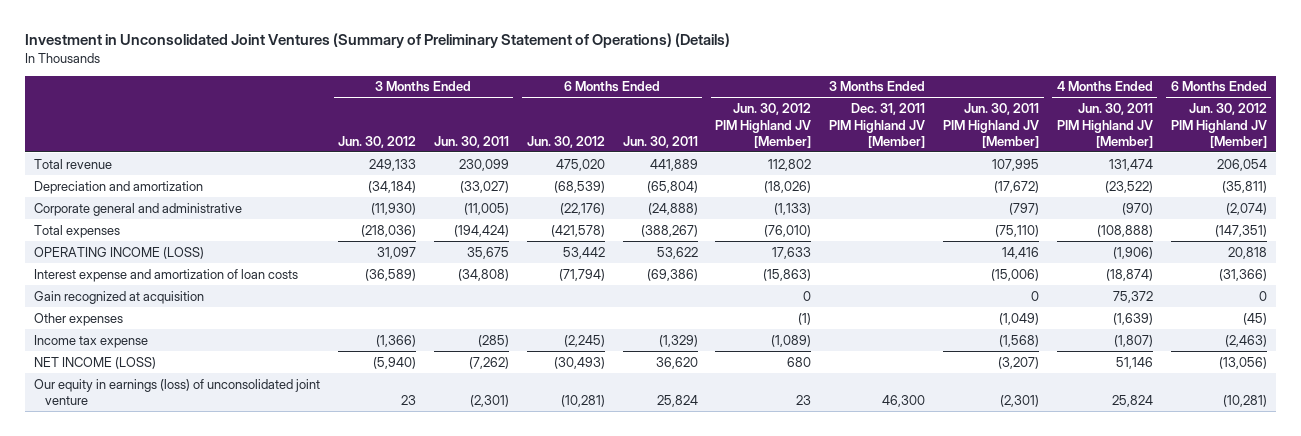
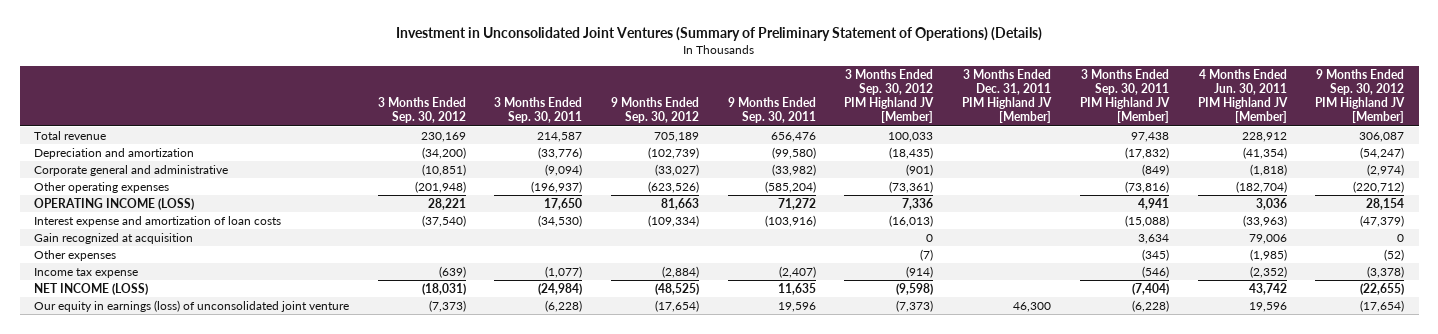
- | 3 Months Ended Jun. 30, 2012 | 3 Months Ended Jun. 30, 2011 | 6 Months Ended Jun. 30, 2012 | 6 Months Ended Jun. 30, 2011 | 3 Months Ended Jun. 30, 2012 PIM Highland JV [Member] | 3 Months Ended Dec. 31, 2011 PIM Highland JV [Member] | 3 Months Ended Jun. 30, 2011 PIM Highland JV [Member] | 4 Months Ended Jun. 30, 2011 PIM Highland JV [Member] | 6 Months Ended Jun. 30, 2012 PIM Highland JV [Member]
+ | 3 Months Ended Sep. 30, 2012 | 3 Months Ended Sep. 30, 2011 | 9 Months Ended Sep. 30, 2012 | 9 Months Ended Sep. 30, 2011 | 3 Months Ended Sep. 30, 2012 PIM Highland JV [Member] | 3 Months Ended Dec. 31, 2011 PIM Highland JV [Member] | 3 Months Ended Sep. 30, 2011 PIM Highland JV [Member] | 4 Months Ended Jun. 30, 2011 PIM Highland JV [Member] | 9 Months Ended Sep. 30, 2012 PIM Highland JV [Member]
- Total revenue | 249,133 | 230,099 | 475,020 | 441,889 | 112,802 | | 107,995 | 131,474 | 206,054
- Depreciation and amortization | (34,184) | (33,027) | (68,539) | (65,804) | (18,026) | | (17,672) | (23,522) | (35,811)
- Corporate general and administrative | (11,930) | (11,005) | (22,176) | (24,888) | (1,133) | | (797) | (970) | (2,074)
- Total expenses | (218,036) | (194,424) | (421,578) | (388,267) | (76,010) | | (75,110) | (108,888) | (147,351)
- OPERATING INCOME (LOSS) | 31,097 | 35,675 | 53,442 | 53,622 | 17,633 | | 14,416 | (1,906) | 20,818
- Interest expense and amortization of loan costs | (36,589) | (34,808) | (71,794) | (69,386) | (15,863) | | (15,006) | (18,874) | (31,366)
- Gain recognized at acquisition | | | | | 0 | | 0 | 75,372 | 0
- Other expenses | | | | | (1) | | (1,049) | (1,639) | (45)
- Income tax expense | (1,366) | (285) | (2,245) | (1,329) | (1,089) | | (1,568) | (1,807) | (2,463)
- NET INCOME (LOSS) | (5,940) | (7,262) | (30,493) | 36,620 | 680 | | (3,207) | 51,146 | (13,056)
- Our equity in earnings (loss) of unconsolidated joint venture | 23 | (2,301) | (10,281) | 25,824 | 23 | 46,300 | (2,301) | 25,824 | (10,281)
+ Total revenue | 230,169 | 214,587 | 705,189 | 656,476 | 100,033 | | 97,438 | 228,912 | 306,087
+ Depreciation and amortization | (34,200) | (33,776) | (102,739) | (99,580) | (18,435) | | (17,832) | (41,354) | (54,247)
+ Corporate general and administrative | (10,851) | (9,094) | (33,027) | (33,982) | (901) | | (849) | (1,818) | (2,974)
+ Other operating expenses | (201,948) | (196,937) | (623,526) | (585,204) | (73,361) | | (73,816) | (182,704) | (220,712)
+ OPERATING INCOME (LOSS) | 28,221 | 17,650 | 81,663 | 71,272 | 7,336 | | 4,941 | 3,036 | 28,154
+ Interest expense and amortization of loan costs | (37,540) | (34,530) | (109,334) | (103,916) | (16,013) | | (15,088) | (33,963) | (47,379)
+ Gain recognized at acquisition | | | | | 0 | | 3,634 | 79,006 | 0
+ Other expenses | | | | | (7) | | (345) | (1,985) | (52)
+ Income tax expense | (639) | (1,077) | (2,884) | (2,407) | (914) | | (546) | (2,352) | (3,378)
+ NET INCOME (LOSS) | (18,031) | (24,984) | (48,525) | 11,635 | (9,598) | | (7,404) | 43,742 | (22,655)
+ Our equity in earnings (loss) of unconsolidated joint venture | (7,373) | (6,228) | (17,654) | 19,596 | (7,373) | 46,300 | (6,228) | 19,596 | (17,654)

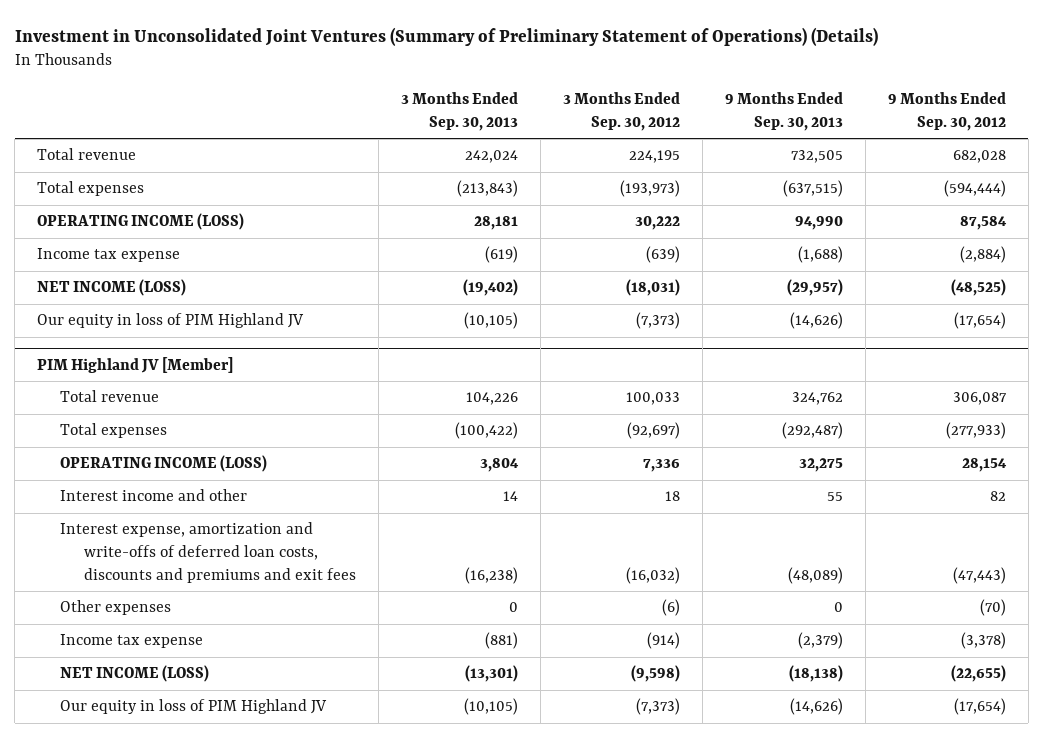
- | 3 Months Ended Sep. 30, 2012 | 3 Months Ended Sep. 30, 2011 | 9 Months Ended Sep. 30, 2012 | 9 Months Ended Sep. 30, 2011 | 3 Months Ended Sep. 30, 2012 PIM Highland JV [Member] | 3 Months Ended Dec. 31, 2011 PIM Highland JV [Member] | 3 Months Ended Sep. 30, 2011 PIM Highland JV [Member] | 4 Months Ended Jun. 30, 2011 PIM Highland JV [Member] | 9 Months Ended Sep. 30, 2012 PIM Highland JV [Member]
+ | 3 Months Ended Sep. 30, 2013 | 3 Months Ended Sep. 30, 2012 | 9 Months Ended Sep. 30, 2013 | 9 Months Ended Sep. 30, 2012
- Total revenue | 230,169 | 214,587 | 705,189 | 656,476 | 100,033 | | 97,438 | 228,912 | 306,087
- Depreciation and amortization | (34,200) | (33,776) | (102,739) | (99,580) | (18,435) | | (17,832) | (41,354) | (54,247)
- Corporate general and administrative | (10,851) | (9,094) | (33,027) | (33,982) | (901) | | (849) | (1,818) | (2,974)
- Other operating expenses | (201,948) | (196,937) | (623,526) | (585,204) | (73,361) | | (73,816) | (182,704) | (220,712)
- OPERATING INCOME (LOSS) | 28,221 | 17,650 | 81,663 | 71,272 | 7,336 | | 4,941 | 3,036 | 28,154
- Interest expense and amortization of loan costs | (37,540) | (34,530) | (109,334) | (103,916) | (16,013) | | (15,088) | (33,963) | (47,379)
- Gain recognized at acquisition | | | | | 0 | | 3,634 | 79,006 | 0
- Other expenses | | | | | (7) | | (345) | (1,985) | (52)
+ Total revenue | 242,024 | 224,195 | 732,505 | 682,028
+ Total expenses | (213,843) | (193,973) | (637,515) | (594,444)
+ OPERATING INCOME (LOSS) | 28,181 | 30,222 | 94,990 | 87,584
- Our equity in earnings (loss) of unconsolidated joint venture | (7,373) | (6,228) | (17,654) | 19,596 | (7,373) | 46,300 | (6,228) | 19,596 | (17,654)
+ Our equity in loss of PIM Highland JV | (10,105) | (7,373) | (14,626) | (17,654)
+ PIM Highland JV [Member]
+ Total revenue | 104,226 | 100,033 | 324,762 | 306,087
+ Total expenses | (100,422) | (92,697) | (292,487) | (277,933)
+ OPERATING INCOME (LOSS) | 3,804 | 7,336 | 32,275 | 28,154
+ Interest income and other | 14 | 18 | 55 | 82
+ Interest expense, amortization and write-offs of deferred loan costs, discounts and premiums and exit fees | (16,238) | (16,032) | (48,089) | (47,443)
+ Other expenses | 0 | (6) | 0 | (70)
+ Income tax expense | (881) | (914) | (2,379) | (3,378)
+ NET INCOME (LOSS) | (13,301) | (9,598) | (18,138) | (22,655)
+ Our equity in loss of PIM Highland JV | (10,105) | (7,373) | (14,626) | (17,654)

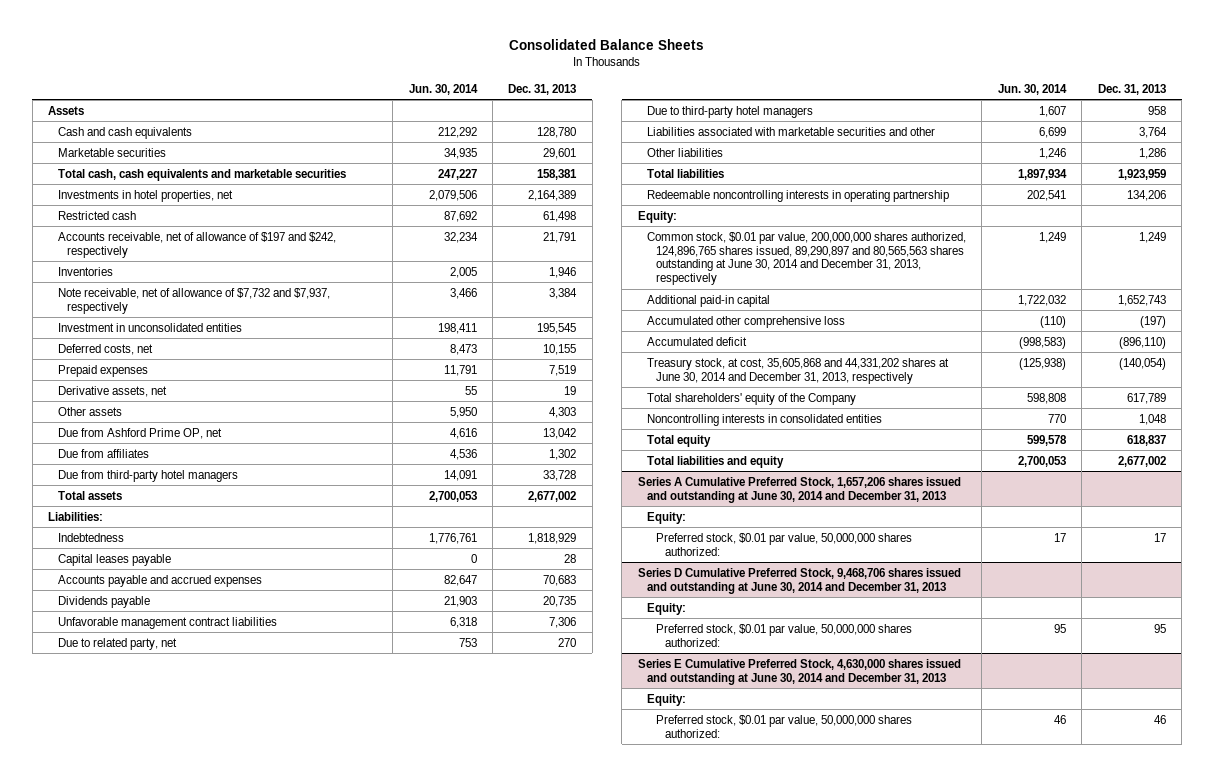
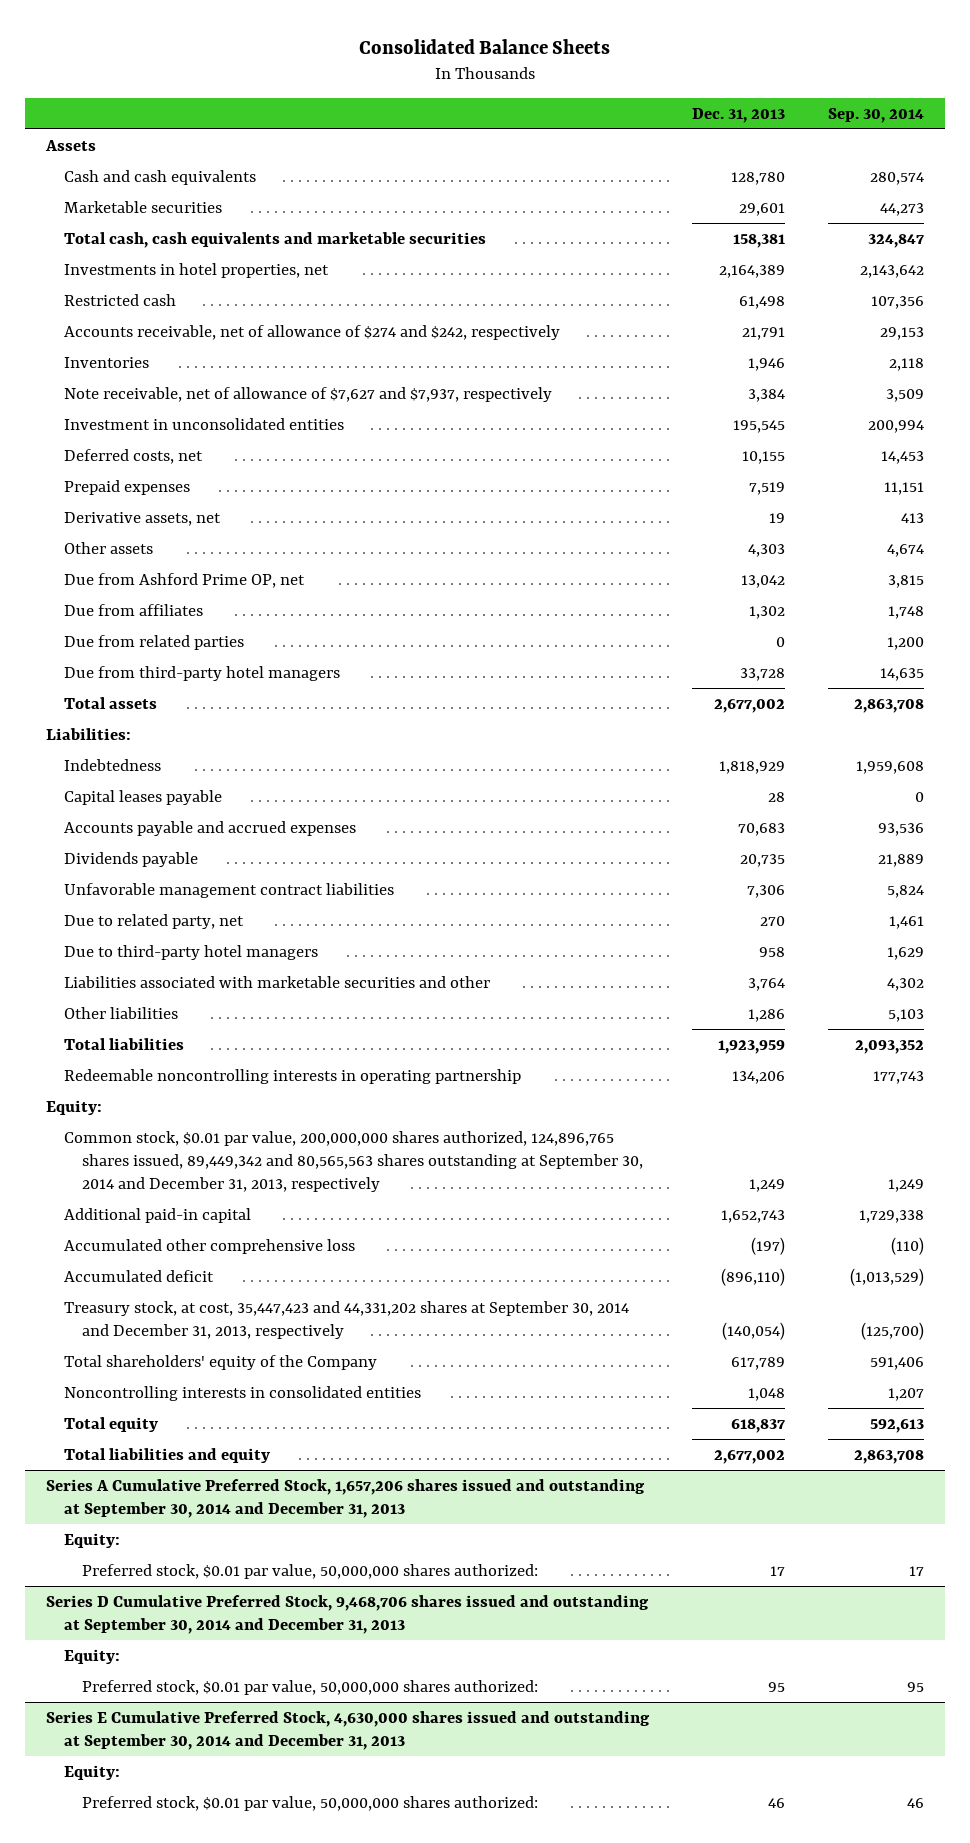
- | Jun. 30, 2014 | Dec. 31, 2013
+ | Dec. 31, 2013 | Sep. 30, 2014
- Accounts receivable, net of allowance of $197 and $242, respectively | 32,234 | 21,791
+ Accounts receivable, net of allowance of $274 and $242, respectively | 21,791 | 29,153
- Note receivable, net of allowance of $7,732 and $7,937, respectively | 3,466 | 3,384
+ Note receivable, net of allowance of $7,627 and $7,937, respectively | 3,384 | 3,509
+ Due from related parties | 0 | 1,200
- Common stock, $0.01 par value, 200,000,000 shares authorized, 124,896,765 shares issued, 89,290,897 and 80,565,563 shares outstanding at June 30, 2014 and December 31, 2013, respectively | 1,249 | 1,249
+ Common stock, $0.01 par value, 200,000,000 shares authorized, 124,896,765 shares issued, 89,449,342 and 80,565,563 shares outstanding at September 30, 2014 and December 31, 2013, respectively | 1,249 | 1,249
- Treasury stock, at cost, 35,605,868 and 44,331,202 shares at June 30, 2014 and December 31, 2013, respectively | (125,938) | (140,054)
+ Treasury stock, at cost, 35,447,423 and 44,331,202 shares at September 30, 2014 and December 31, 2013, respectively | (140,054) | (125,700)
- Series A Cumulative Preferred Stock, 1,657,206 shares issued and outstanding at June 30, 2014 and December 31, 2013
+ Series A Cumulative Preferred Stock, 1,657,206 shares issued and outstanding at September 30, 2014 and December 31, 2013
- Series D Cumulative Preferred Stock, 9,468,706 shares issued and outstanding at June 30, 2014 and December 31, 2013
+ Series D Cumulative Preferred Stock, 9,468,706 shares issued and outstanding at September 30, 2014 and December 31, 2013
- Series E Cumulative Preferred Stock, 4,630,000 shares issued and outstanding at June 30, 2014 and December 31, 2013
+ Series E Cumulative Preferred Stock, 4,630,000 shares issued and outstanding at September 30, 2014 and December 31, 2013

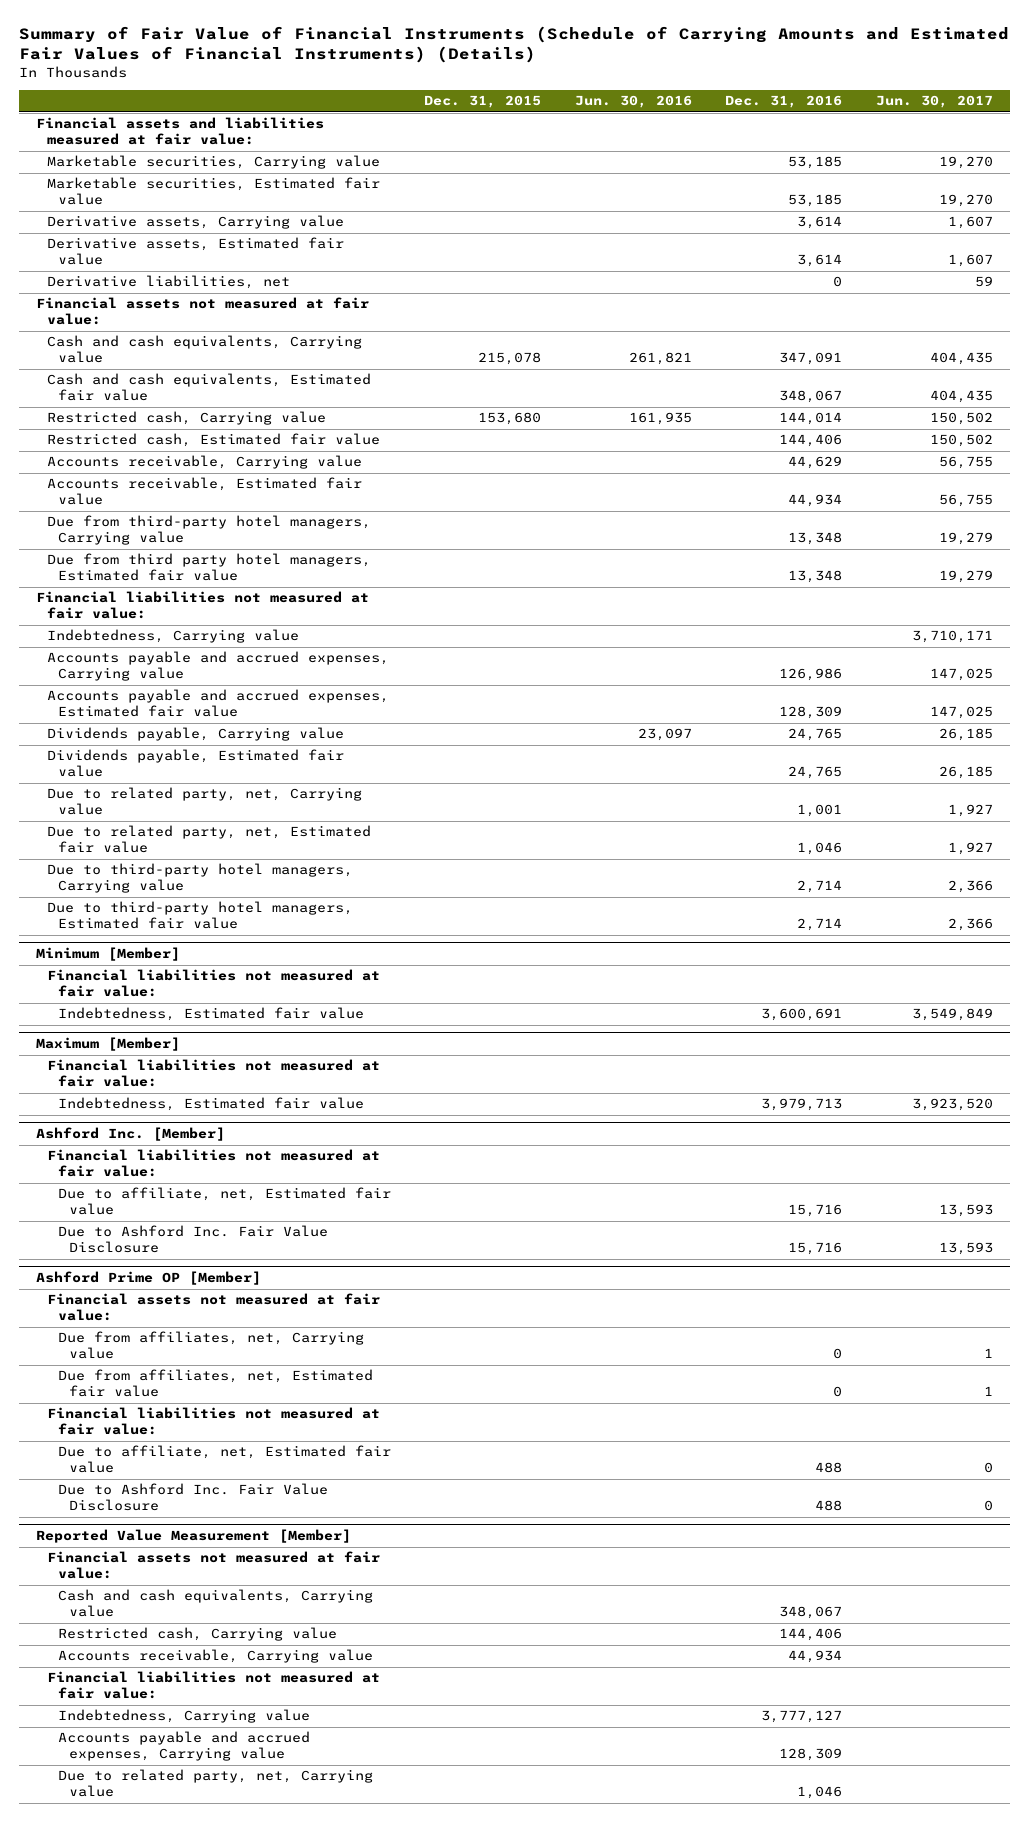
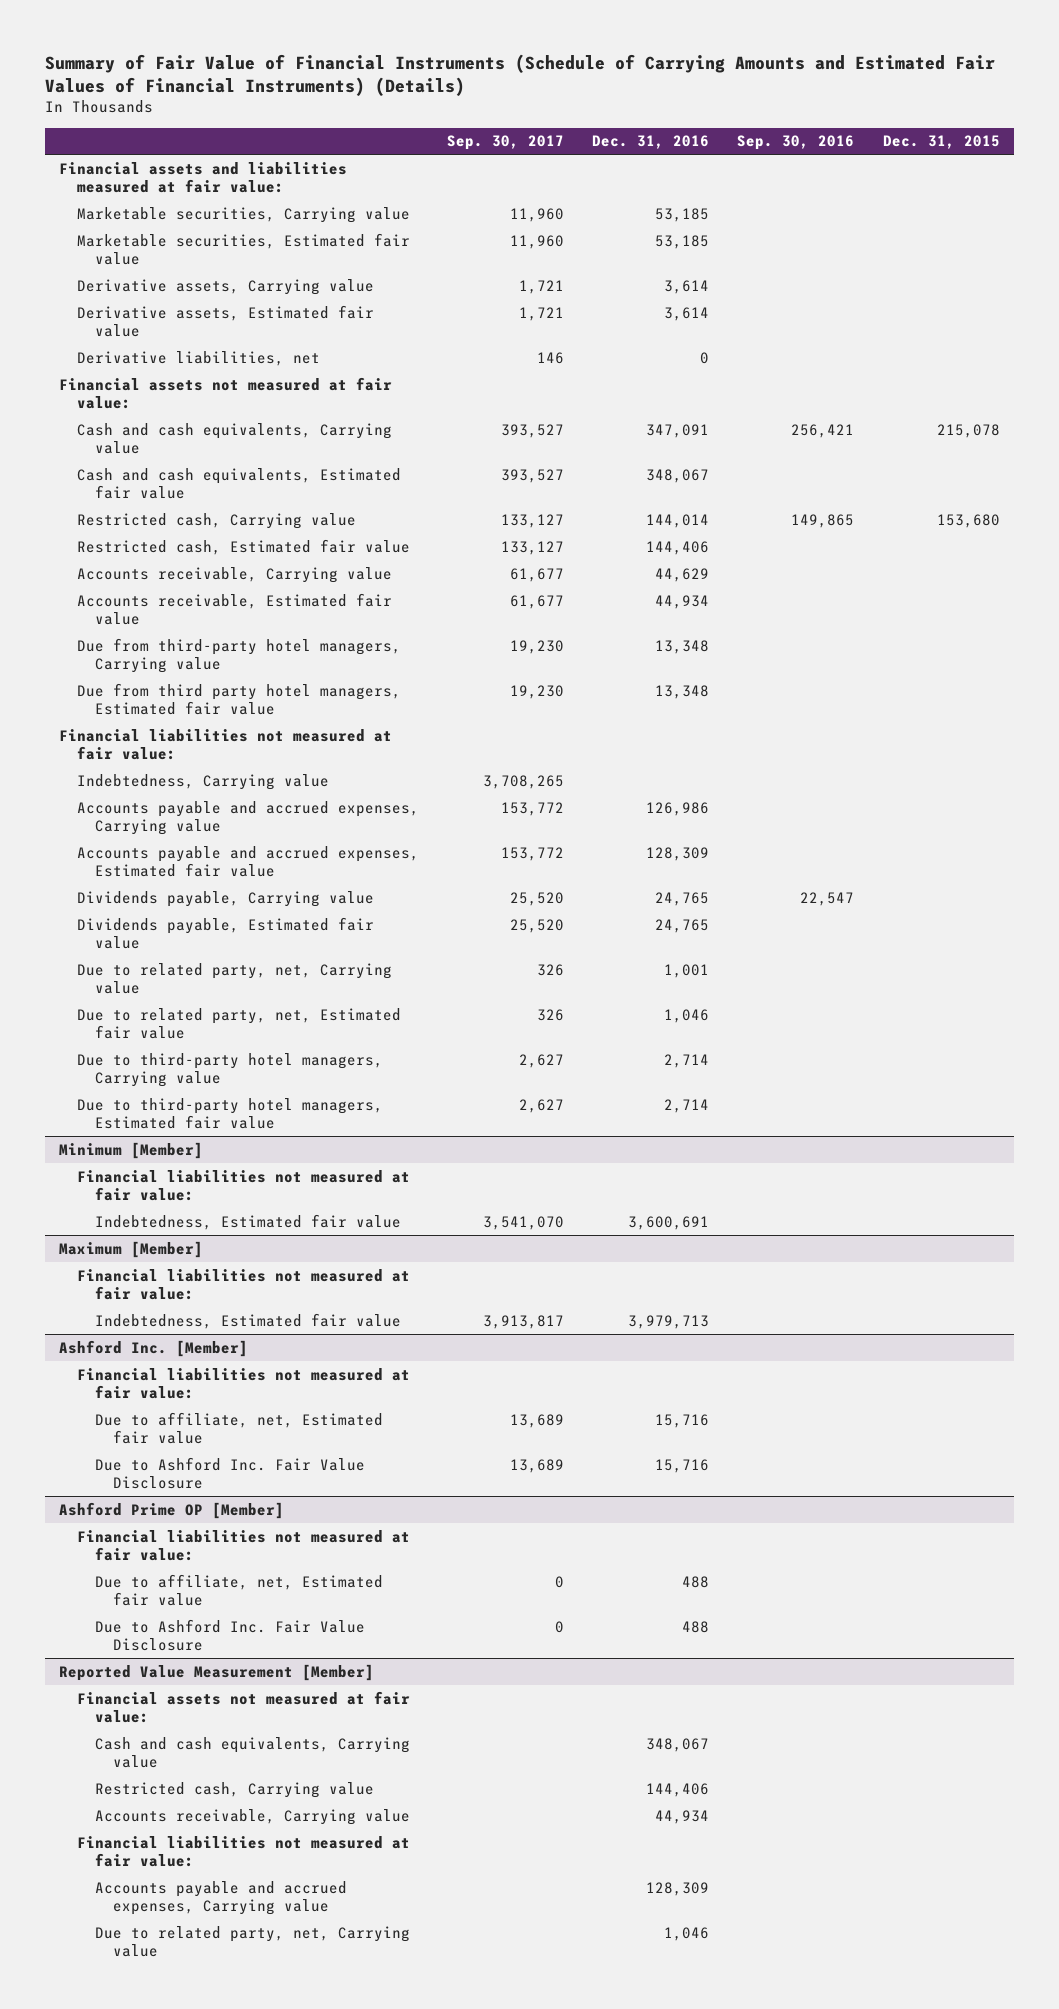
- | Dec. 31, 2015 | Jun. 30, 2016 | Dec. 31, 2016 | Jun. 30, 2017
+ | Sep. 30, 2017 | Dec. 31, 2016 | Sep. 30, 2016 | Dec. 31, 2015
@ Ashford Prime OP [Member]
- Financial assets not measured at fair value:
- Due from affiliates, net, Carrying value | | | 0 | 1
- Due from affiliates, net, Estimated fair value | | | 0 | 1
@ Reported Value Measurement [Member]
- Indebtedness, Carrying value | | | 3,777,127 |

